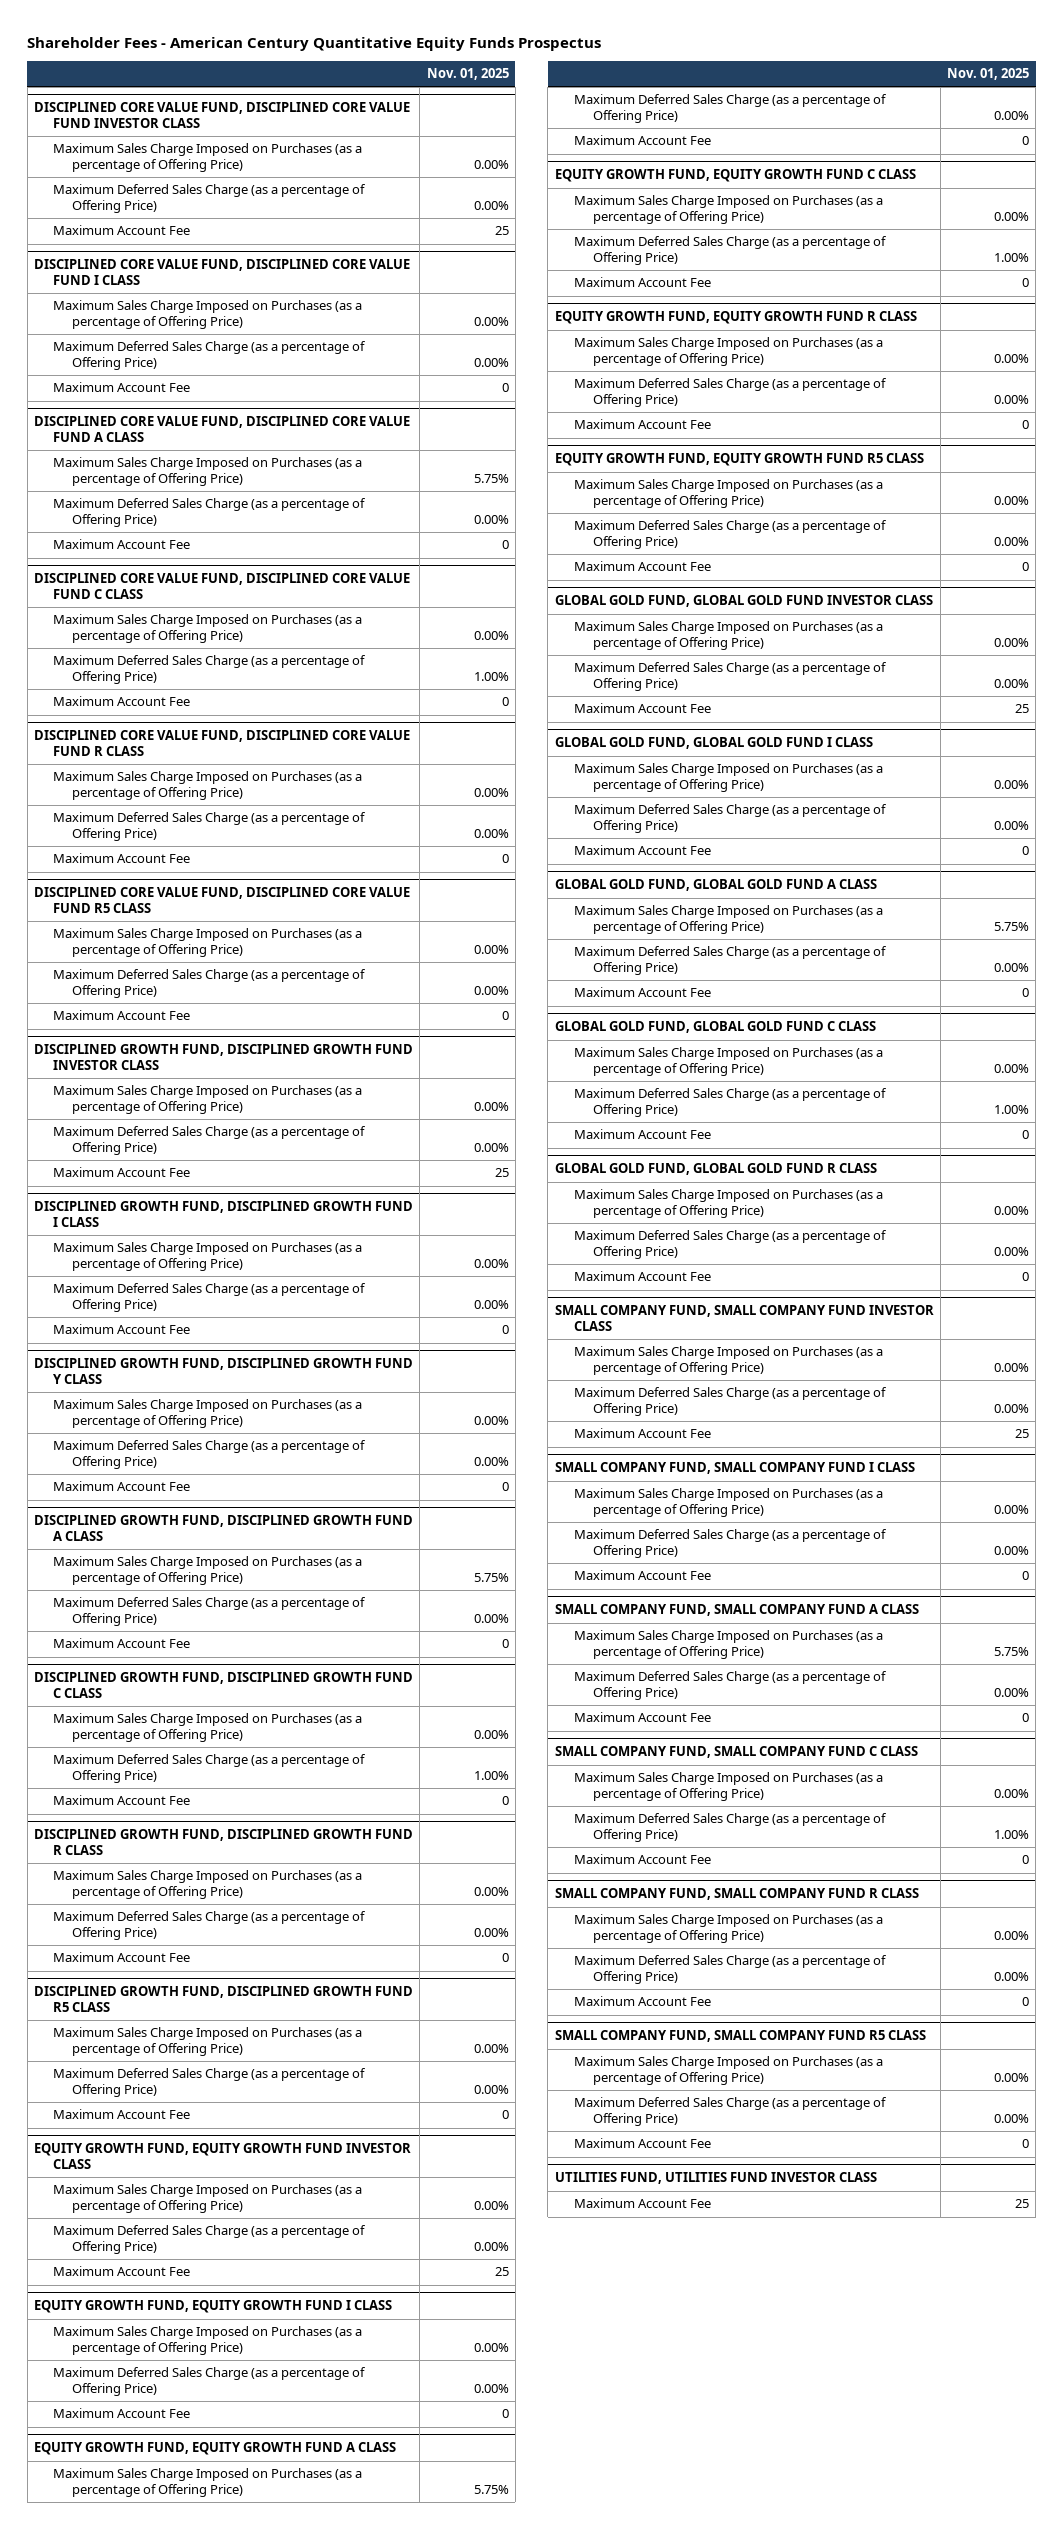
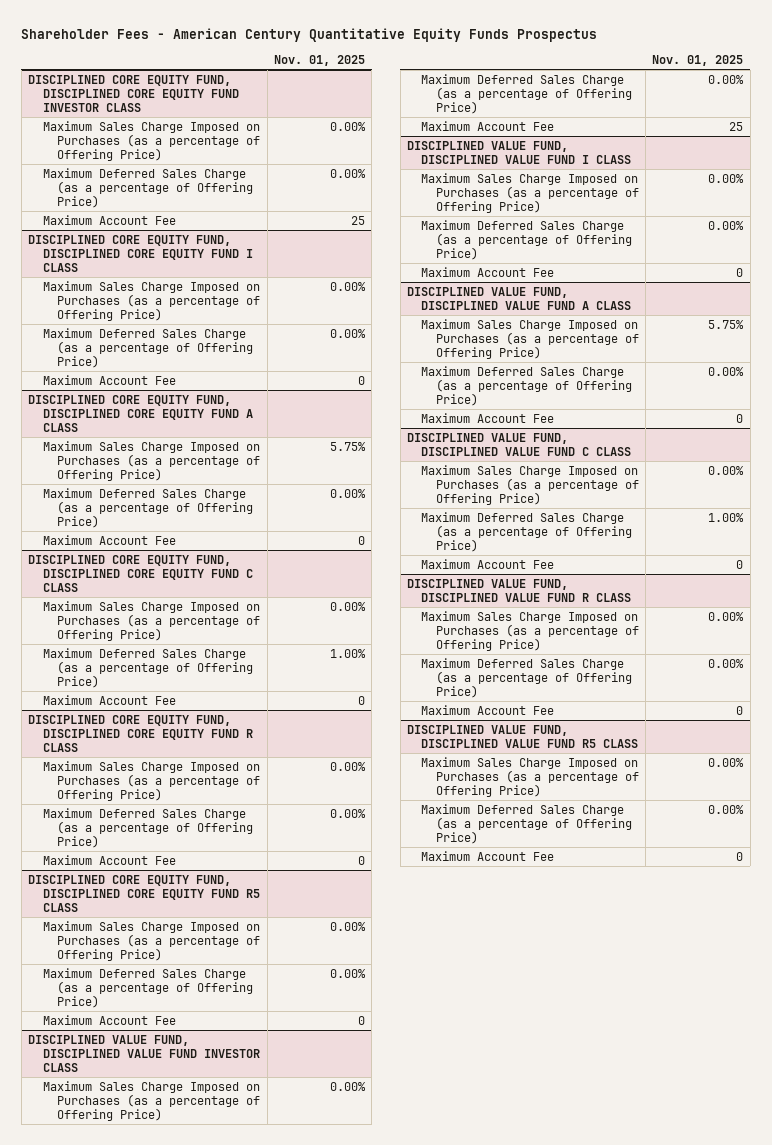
- DISCIPLINED CORE VALUE FUND, DISCIPLINED CORE VALUE FUND INVESTOR CLASS
- Maximum Sales Charge Imposed on Purchases (as a percentage of Offering Price) | 0.00%
- Maximum Deferred Sales Charge (as a percentage of Offering Price) | 0.00%
- Maximum Account Fee | 25
- DISCIPLINED CORE VALUE FUND, DISCIPLINED CORE VALUE FUND I CLASS
- Maximum Sales Charge Imposed on Purchases (as a percentage of Offering Price) | 0.00%
- Maximum Deferred Sales Charge (as a percentage of Offering Price) | 0.00%
- Maximum Account Fee | 0
- DISCIPLINED CORE VALUE FUND, DISCIPLINED CORE VALUE FUND A CLASS
- Maximum Sales Charge Imposed on Purchases (as a percentage of Offering Price) | 5.75%
- Maximum Deferred Sales Charge (as a percentage of Offering Price) | 0.00%
- Maximum Account Fee | 0
- DISCIPLINED CORE VALUE FUND, DISCIPLINED CORE VALUE FUND C CLASS
- Maximum Sales Charge Imposed on Purchases (as a percentage of Offering Price) | 0.00%
- Maximum Deferred Sales Charge (as a percentage of Offering Price) | 1.00%
- Maximum Account Fee | 0
- DISCIPLINED CORE VALUE FUND, DISCIPLINED CORE VALUE FUND R CLASS
- Maximum Sales Charge Imposed on Purchases (as a percentage of Offering Price) | 0.00%
- Maximum Deferred Sales Charge (as a percentage of Offering Price) | 0.00%
- Maximum Account Fee | 0
- DISCIPLINED CORE VALUE FUND, DISCIPLINED CORE VALUE FUND R5 CLASS
- Maximum Sales Charge Imposed on Purchases (as a percentage of Offering Price) | 0.00%
- Maximum Deferred Sales Charge (as a percentage of Offering Price) | 0.00%
- Maximum Account Fee | 0
- DISCIPLINED GROWTH FUND, DISCIPLINED GROWTH FUND INVESTOR CLASS
- Maximum Sales Charge Imposed on Purchases (as a percentage of Offering Price) | 0.00%
- Maximum Deferred Sales Charge (as a percentage of Offering Price) | 0.00%
- Maximum Account Fee | 25
- DISCIPLINED GROWTH FUND, DISCIPLINED GROWTH FUND I CLASS
- Maximum Sales Charge Imposed on Purchases (as a percentage of Offering Price) | 0.00%
- Maximum Deferred Sales Charge (as a percentage of Offering Price) | 0.00%
- Maximum Account Fee | 0
- DISCIPLINED GROWTH FUND, DISCIPLINED GROWTH FUND Y CLASS
- Maximum Sales Charge Imposed on Purchases (as a percentage of Offering Price) | 0.00%
- Maximum Deferred Sales Charge (as a percentage of Offering Price) | 0.00%
- Maximum Account Fee | 0
- DISCIPLINED GROWTH FUND, DISCIPLINED GROWTH FUND A CLASS
- Maximum Sales Charge Imposed on Purchases (as a percentage of Offering Price) | 5.75%
- Maximum Deferred Sales Charge (as a percentage of Offering Price) | 0.00%
- Maximum Account Fee | 0
- DISCIPLINED GROWTH FUND, DISCIPLINED GROWTH FUND C CLASS
- Maximum Sales Charge Imposed on Purchases (as a percentage of Offering Price) | 0.00%
- Maximum Deferred Sales Charge (as a percentage of Offering Price) | 1.00%
- Maximum Account Fee | 0
- DISCIPLINED GROWTH FUND, DISCIPLINED GROWTH FUND R CLASS
- Maximum Sales Charge Imposed on Purchases (as a percentage of Offering Price) | 0.00%
- Maximum Deferred Sales Charge (as a percentage of Offering Price) | 0.00%
- Maximum Account Fee | 0
- DISCIPLINED GROWTH FUND, DISCIPLINED GROWTH FUND R5 CLASS
- Maximum Sales Charge Imposed on Purchases (as a percentage of Offering Price) | 0.00%
- Maximum Deferred Sales Charge (as a percentage of Offering Price) | 0.00%
- Maximum Account Fee | 0
- EQUITY GROWTH FUND, EQUITY GROWTH FUND INVESTOR CLASS
+ DISCIPLINED CORE EQUITY FUND, DISCIPLINED CORE EQUITY FUND INVESTOR CLASS
- EQUITY GROWTH FUND, EQUITY GROWTH FUND I CLASS
+ DISCIPLINED CORE EQUITY FUND, DISCIPLINED CORE EQUITY FUND I CLASS
- EQUITY GROWTH FUND, EQUITY GROWTH FUND A CLASS
+ DISCIPLINED CORE EQUITY FUND, DISCIPLINED CORE EQUITY FUND A CLASS
- EQUITY GROWTH FUND, EQUITY GROWTH FUND C CLASS
+ DISCIPLINED CORE EQUITY FUND, DISCIPLINED CORE EQUITY FUND C CLASS
- EQUITY GROWTH FUND, EQUITY GROWTH FUND R CLASS
- Maximum Sales Charge Imposed on Purchases (as a percentage of Offering Price) | 0.00%
- Maximum Deferred Sales Charge (as a percentage of Offering Price) | 0.00%
- Maximum Account Fee | 0
- EQUITY GROWTH FUND, EQUITY GROWTH FUND R5 CLASS
- Maximum Sales Charge Imposed on Purchases (as a percentage of Offering Price) | 0.00%
- Maximum Deferred Sales Charge (as a percentage of Offering Price) | 0.00%
- Maximum Account Fee | 0
- GLOBAL GOLD FUND, GLOBAL GOLD FUND INVESTOR CLASS
- Maximum Sales Charge Imposed on Purchases (as a percentage of Offering Price) | 0.00%
- Maximum Deferred Sales Charge (as a percentage of Offering Price) | 0.00%
- Maximum Account Fee | 25
- GLOBAL GOLD FUND, GLOBAL GOLD FUND I CLASS
+ DISCIPLINED CORE EQUITY FUND, DISCIPLINED CORE EQUITY FUND R CLASS
- GLOBAL GOLD FUND, GLOBAL GOLD FUND A CLASS
- Maximum Sales Charge Imposed on Purchases (as a percentage of Offering Price) | 5.75%
- Maximum Deferred Sales Charge (as a percentage of Offering Price) | 0.00%
- Maximum Account Fee | 0
- GLOBAL GOLD FUND, GLOBAL GOLD FUND C CLASS
- Maximum Sales Charge Imposed on Purchases (as a percentage of Offering Price) | 0.00%
- Maximum Deferred Sales Charge (as a percentage of Offering Price) | 1.00%
- Maximum Account Fee | 0
- GLOBAL GOLD FUND, GLOBAL GOLD FUND R CLASS
+ DISCIPLINED CORE EQUITY FUND, DISCIPLINED CORE EQUITY FUND R5 CLASS
- SMALL COMPANY FUND, SMALL COMPANY FUND INVESTOR CLASS
+ DISCIPLINED VALUE FUND, DISCIPLINED VALUE FUND INVESTOR CLASS
- SMALL COMPANY FUND, SMALL COMPANY FUND I CLASS
+ DISCIPLINED VALUE FUND, DISCIPLINED VALUE FUND I CLASS
- SMALL COMPANY FUND, SMALL COMPANY FUND A CLASS
+ DISCIPLINED VALUE FUND, DISCIPLINED VALUE FUND A CLASS
- SMALL COMPANY FUND, SMALL COMPANY FUND C CLASS
+ DISCIPLINED VALUE FUND, DISCIPLINED VALUE FUND C CLASS
- SMALL COMPANY FUND, SMALL COMPANY FUND R CLASS
+ DISCIPLINED VALUE FUND, DISCIPLINED VALUE FUND R CLASS
- SMALL COMPANY FUND, SMALL COMPANY FUND R5 CLASS
+ DISCIPLINED VALUE FUND, DISCIPLINED VALUE FUND R5 CLASS
- UTILITIES FUND, UTILITIES FUND INVESTOR CLASS
- Maximum Account Fee | 25

